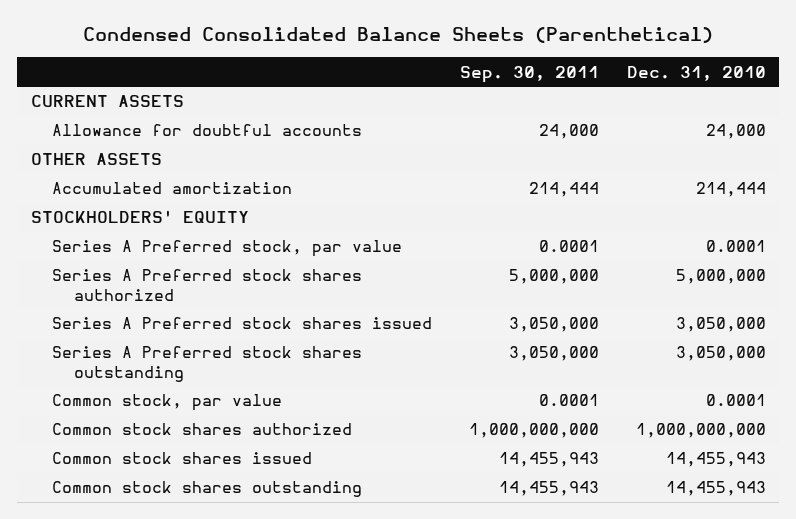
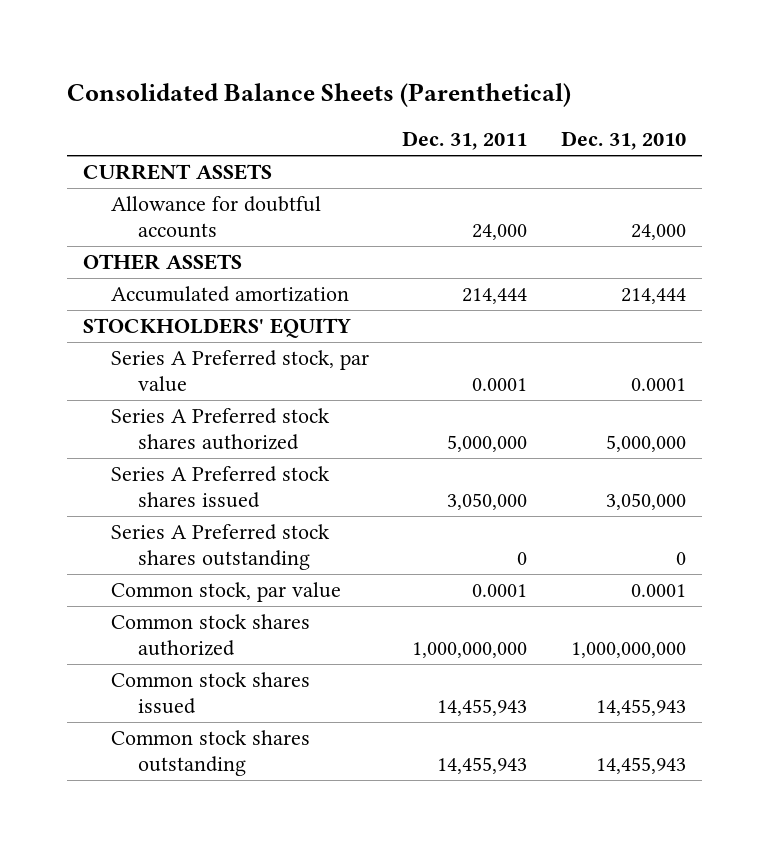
- Condensed Consolidated Balance Sheets (Parenthetical)
+ Consolidated Balance Sheets (Parenthetical)
- | Sep. 30, 2011 | Dec. 31, 2010
+ | Dec. 31, 2011 | Dec. 31, 2010
- Series A Preferred stock shares outstanding | 3,050,000 | 3,050,000
+ Series A Preferred stock shares outstanding | 0 | 0

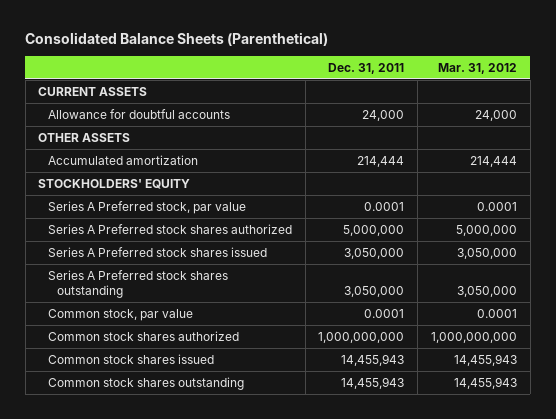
- | Dec. 31, 2011 | Dec. 31, 2010
+ | Dec. 31, 2011 | Mar. 31, 2012
- Series A Preferred stock shares outstanding | 0 | 0
+ Series A Preferred stock shares outstanding | 3,050,000 | 3,050,000

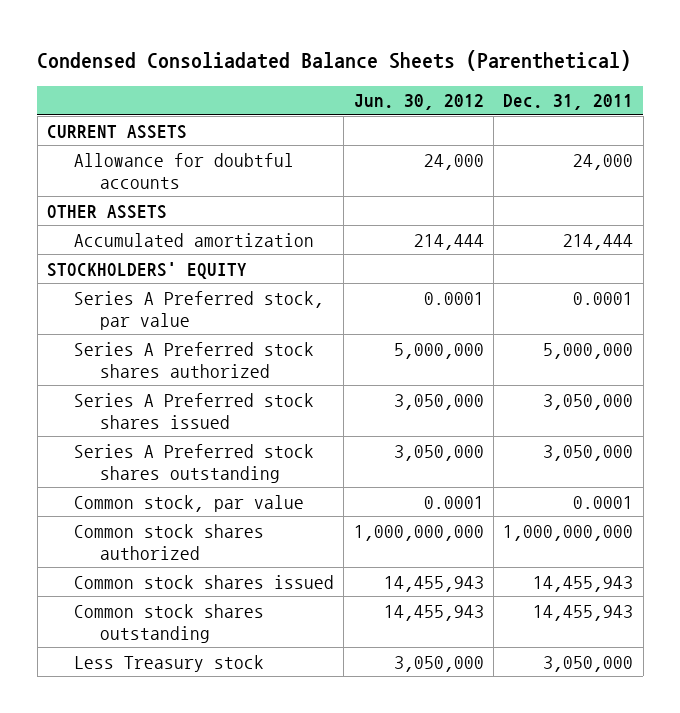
- Consolidated Balance Sheets (Parenthetical)
+ Condensed Consoliadated Balance Sheets (Parenthetical)
- | Dec. 31, 2011 | Mar. 31, 2012
+ | Jun. 30, 2012 | Dec. 31, 2011
+ Less Treasury stock | 3,050,000 | 3,050,000

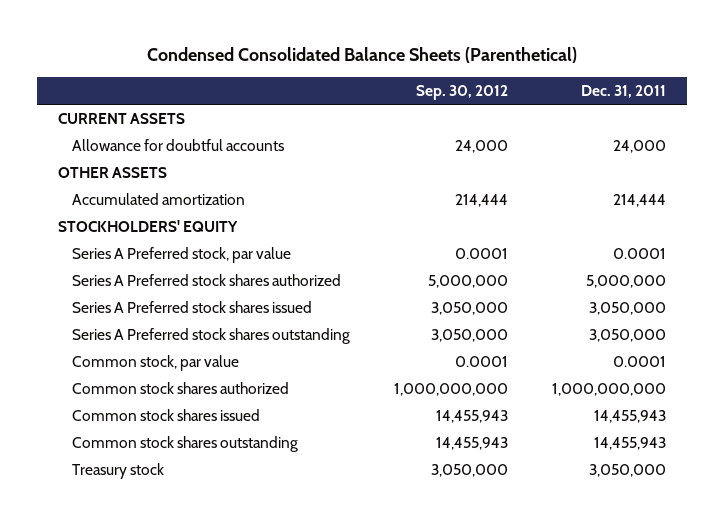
- Condensed Consoliadated Balance Sheets (Parenthetical)
+ Condensed Consolidated Balance Sheets (Parenthetical)
- | Jun. 30, 2012 | Dec. 31, 2011
+ | Sep. 30, 2012 | Dec. 31, 2011
- Less Treasury stock | 3,050,000 | 3,050,000
+ Treasury stock | 3,050,000 | 3,050,000

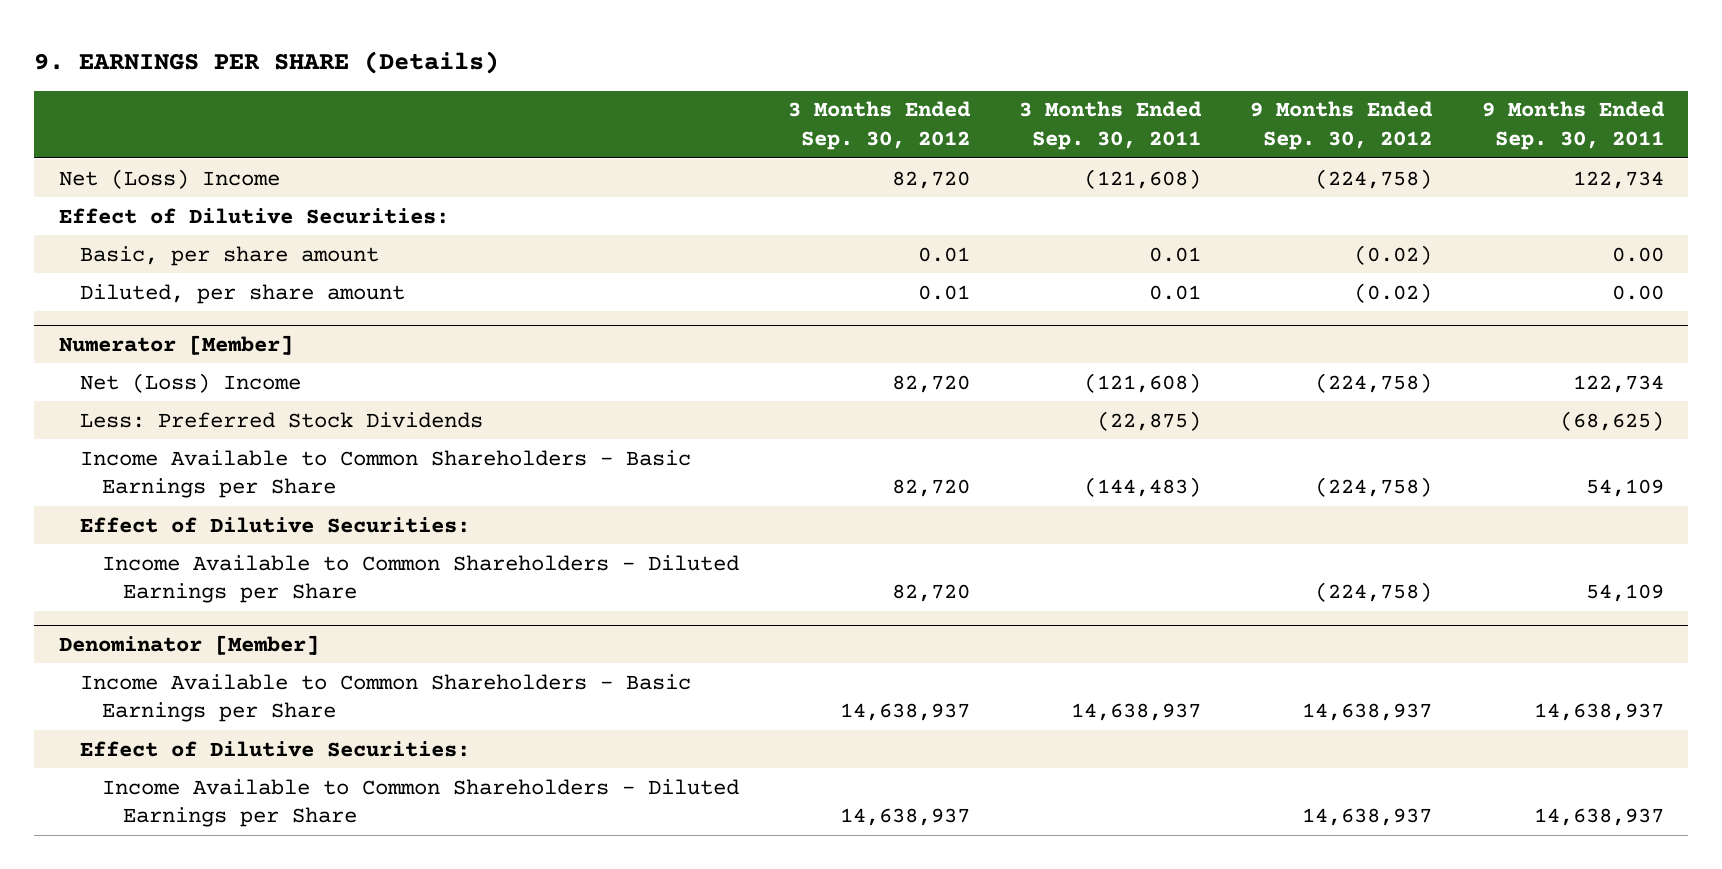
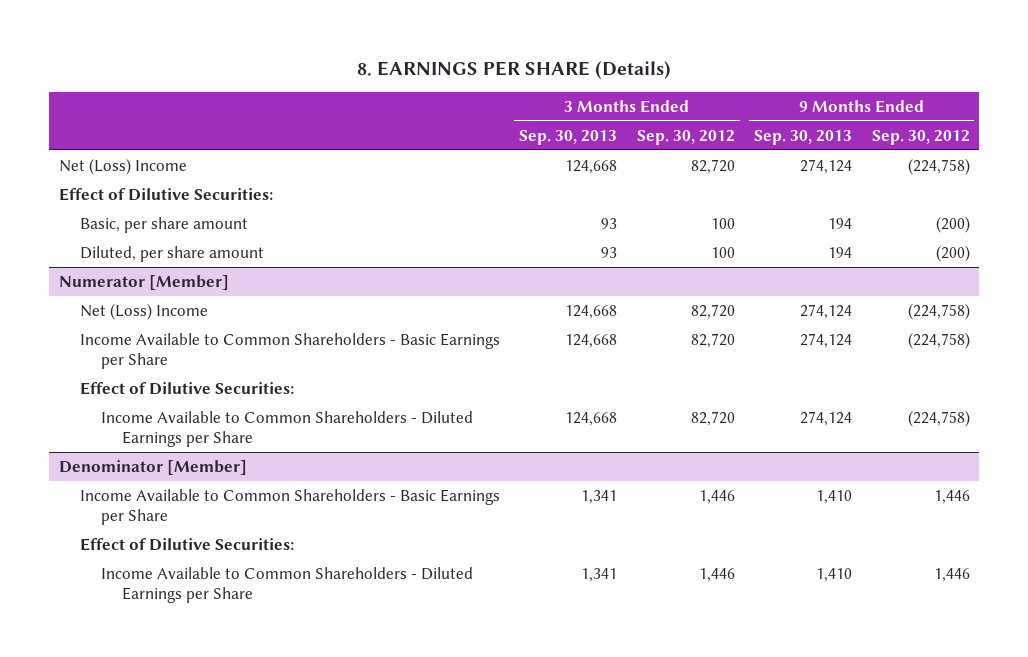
- 9. EARNINGS PER SHARE (Details)
+ 8. EARNINGS PER SHARE (Details)
- | 3 Months Ended Sep. 30, 2012 | 3 Months Ended Sep. 30, 2011 | 9 Months Ended Sep. 30, 2012 | 9 Months Ended Sep. 30, 2011
+ | 3 Months Ended Sep. 30, 2013 | 3 Months Ended Sep. 30, 2012 | 9 Months Ended Sep. 30, 2013 | 9 Months Ended Sep. 30, 2012
- Basic, per share amount | 0.01 | 0.01 | (0.02) | 0.00
- Diluted, per share amount | 0.01 | 0.01 | (0.02) | 0.00
+ Basic, per share amount | 93 | 100 | 194 | (200)
+ Diluted, per share amount | 93 | 100 | 194 | (200)
@ Numerator [Member]
- Less: Preferred Stock Dividends | | (22,875) | | (68,625)
@ Denominator [Member]
- Income Available to Common Shareholders - Basic Earnings per Share | 14,638,937 | 14,638,937 | 14,638,937 | 14,638,937
+ Income Available to Common Shareholders - Basic Earnings per Share | 1,341 | 1,446 | 1,410 | 1,446
- Income Available to Common Shareholders - Diluted Earnings per Share | 14,638,937 | | 14,638,937 | 14,638,937
+ Income Available to Common Shareholders - Diluted Earnings per Share | 1,341 | 1,446 | 1,410 | 1,446

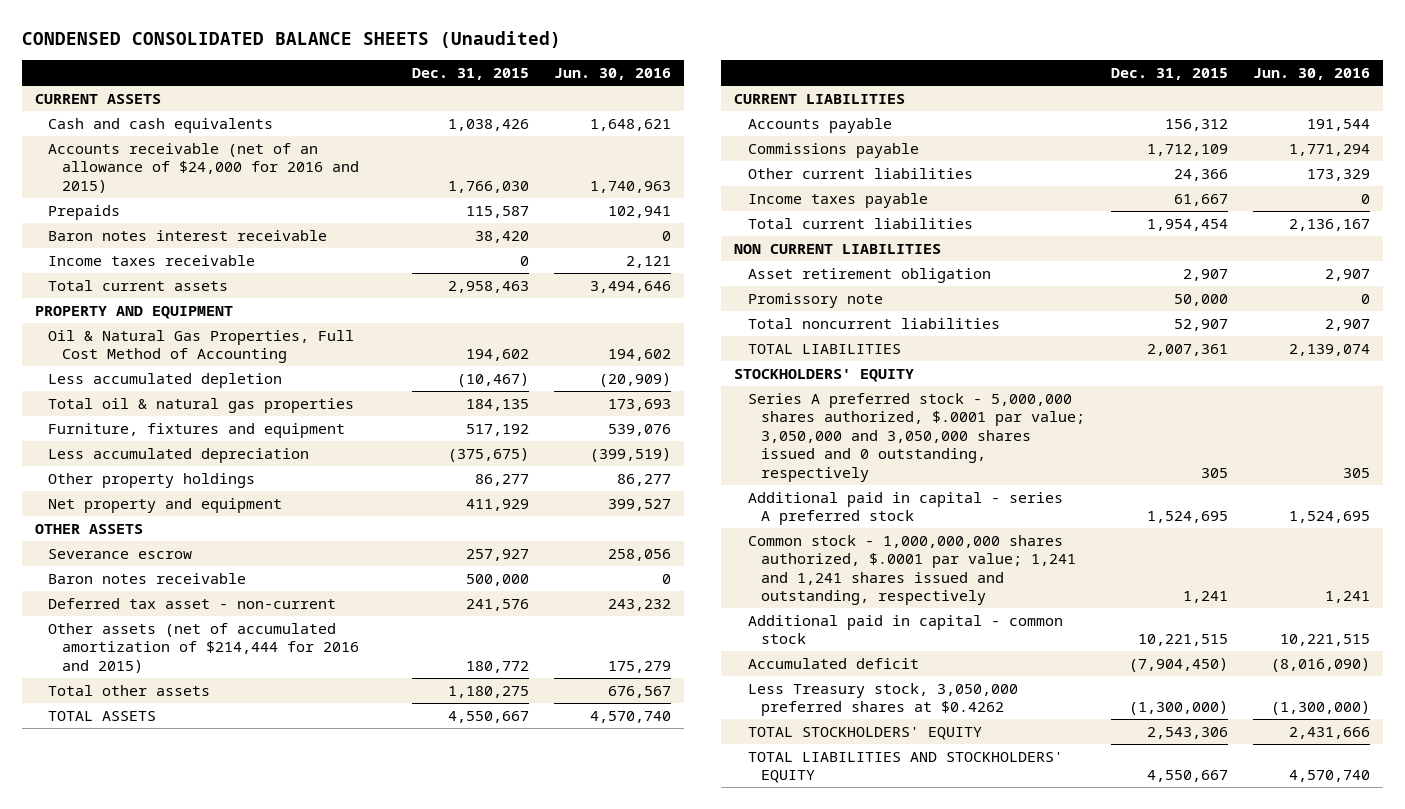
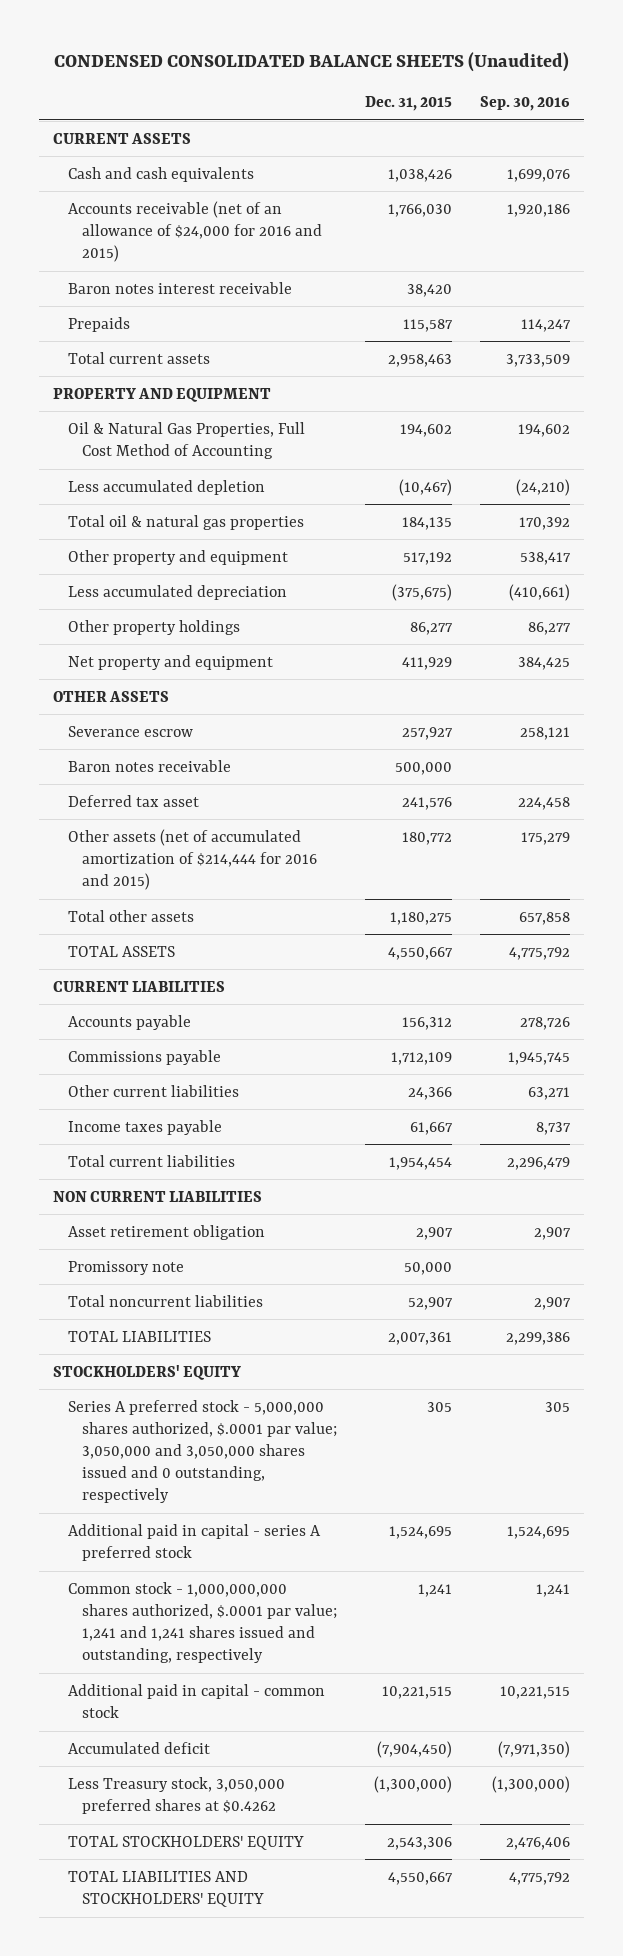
- | Dec. 31, 2015 | Jun. 30, 2016
+ | Dec. 31, 2015 | Sep. 30, 2016
- Income taxes receivable | 0 | 2,121
moved down: Prepaids | 115,587 | 114,247
- Furniture, fixtures and equipment | 517,192 | 539,076
+ Other property and equipment | 517,192 | 538,417
- Deferred tax asset - non-current | 241,576 | 243,232
+ Deferred tax asset | 241,576 | 224,458

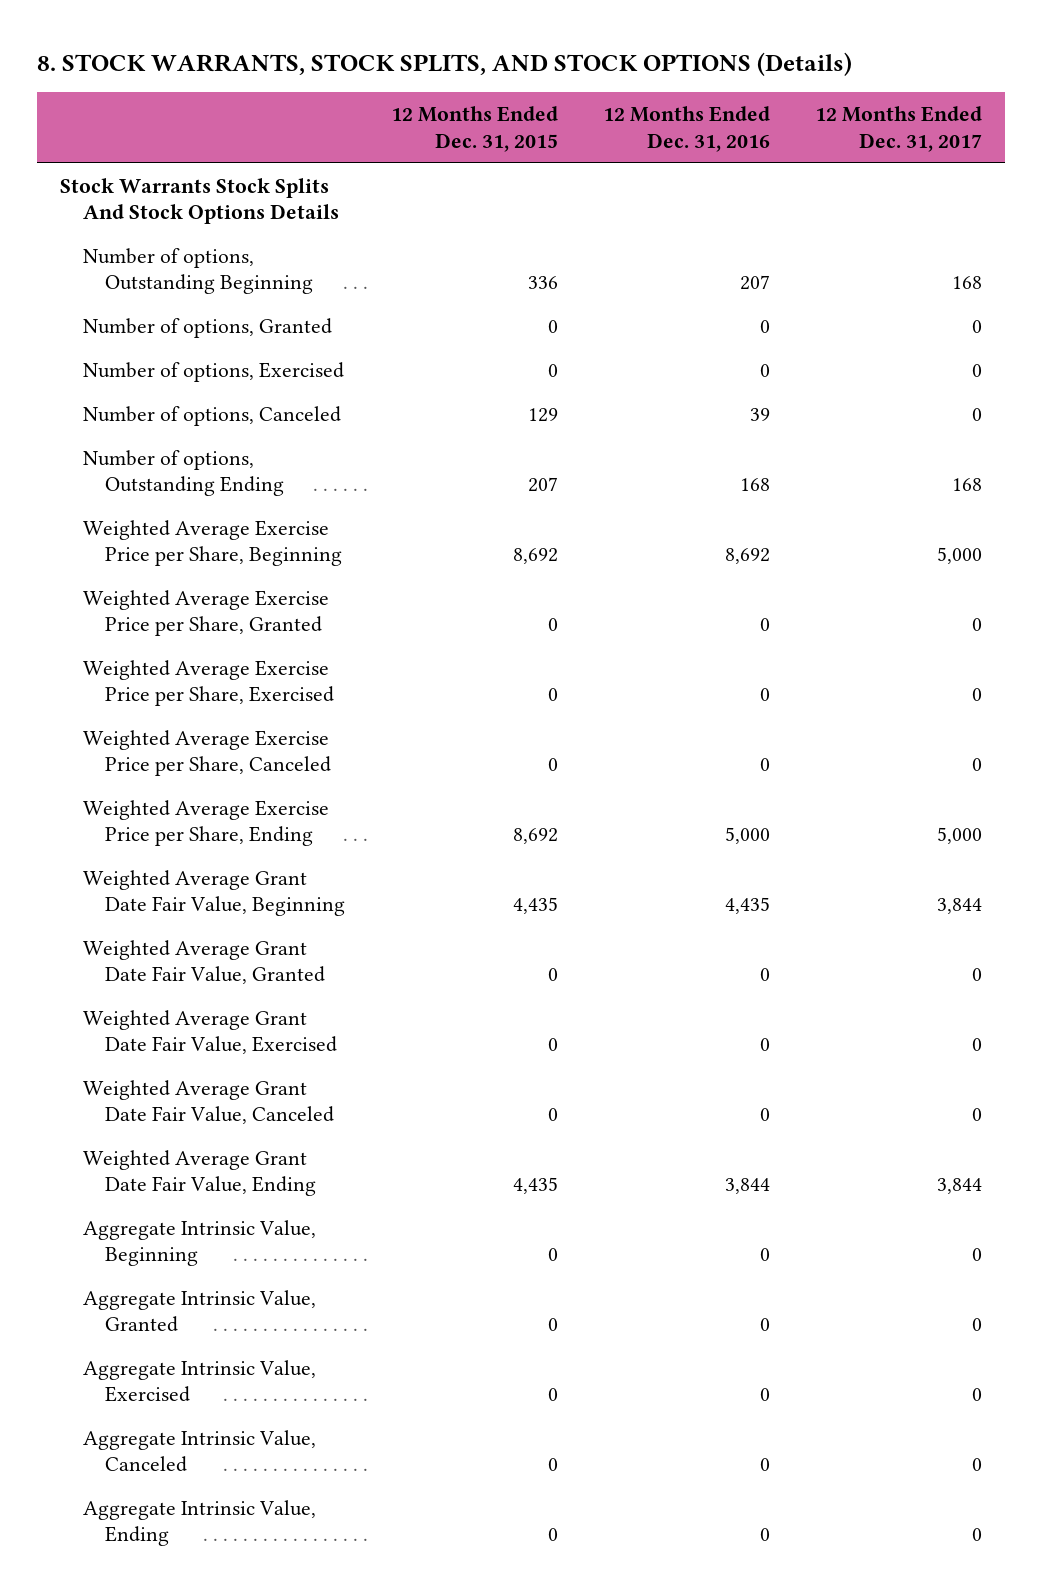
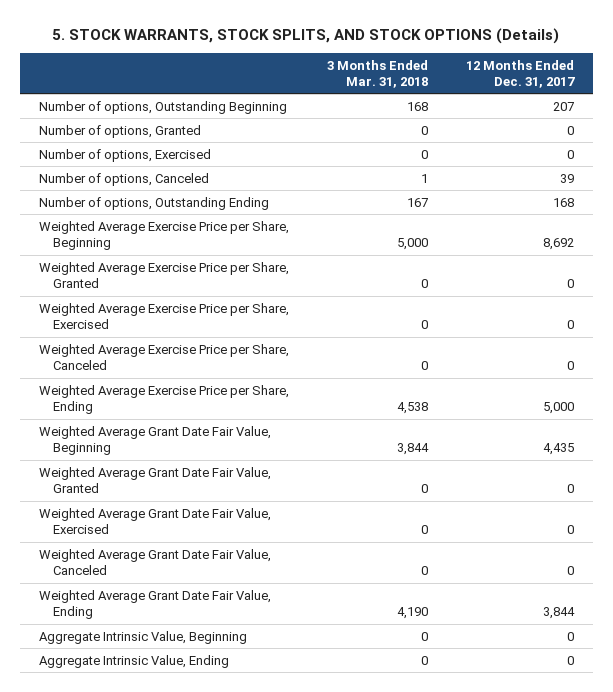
- 8. STOCK WARRANTS, STOCK SPLITS, AND STOCK OPTIONS (Details)
+ 5. STOCK WARRANTS, STOCK SPLITS, AND STOCK OPTIONS (Details)
- | 12 Months Ended Dec. 31, 2015 | 12 Months Ended Dec. 31, 2016 | 12 Months Ended Dec. 31, 2017
+ | 3 Months Ended Mar. 31, 2018 | 12 Months Ended Dec. 31, 2017
- Stock Warrants Stock Splits And Stock Options Details
- Number of options, Outstanding Beginning | 336 | 207 | 168
+ Number of options, Outstanding Beginning | 168 | 207
- Number of options, Canceled | 129 | 39 | 0
+ Number of options, Canceled | 1 | 39
- Weighted Average Exercise Price per Share, Beginning | 8,692 | 8,692 | 5,000
+ Weighted Average Exercise Price per Share, Beginning | 5,000 | 8,692
- Weighted Average Grant Date Fair Value, Beginning | 4,435 | 4,435 | 3,844
+ Weighted Average Grant Date Fair Value, Beginning | 3,844 | 4,435
- Aggregate Intrinsic Value, Granted | 0 | 0 | 0
- Aggregate Intrinsic Value, Exercised | 0 | 0 | 0
- Aggregate Intrinsic Value, Canceled | 0 | 0 | 0

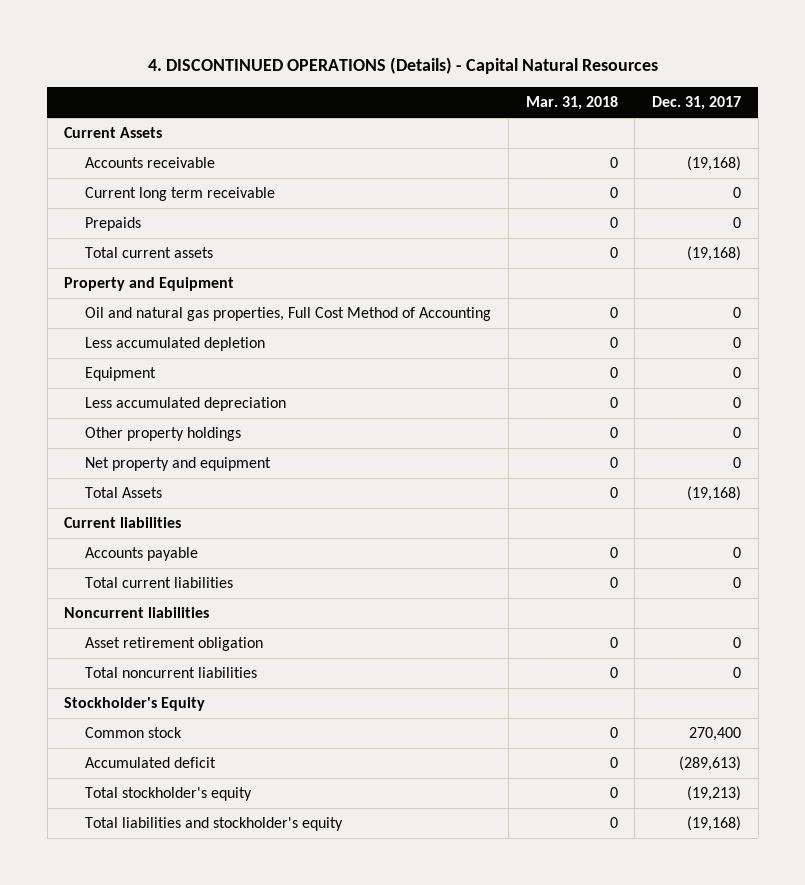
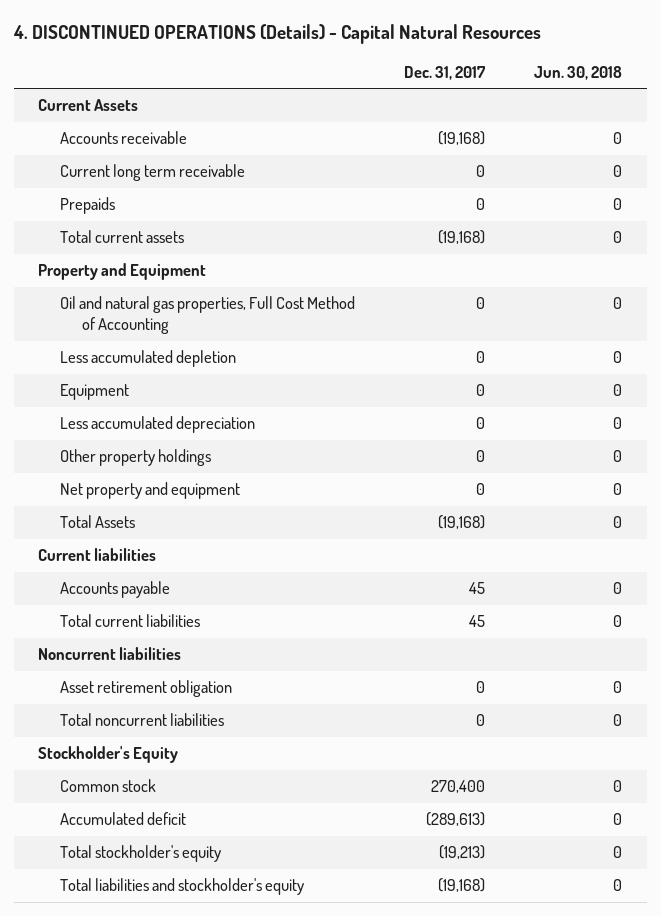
- | Mar. 31, 2018 | Dec. 31, 2017
+ | Dec. 31, 2017 | Jun. 30, 2018
- Accounts payable | 0 | 0
- Total current liabilities | 0 | 0
+ Accounts payable | 45 | 0
+ Total current liabilities | 45 | 0

